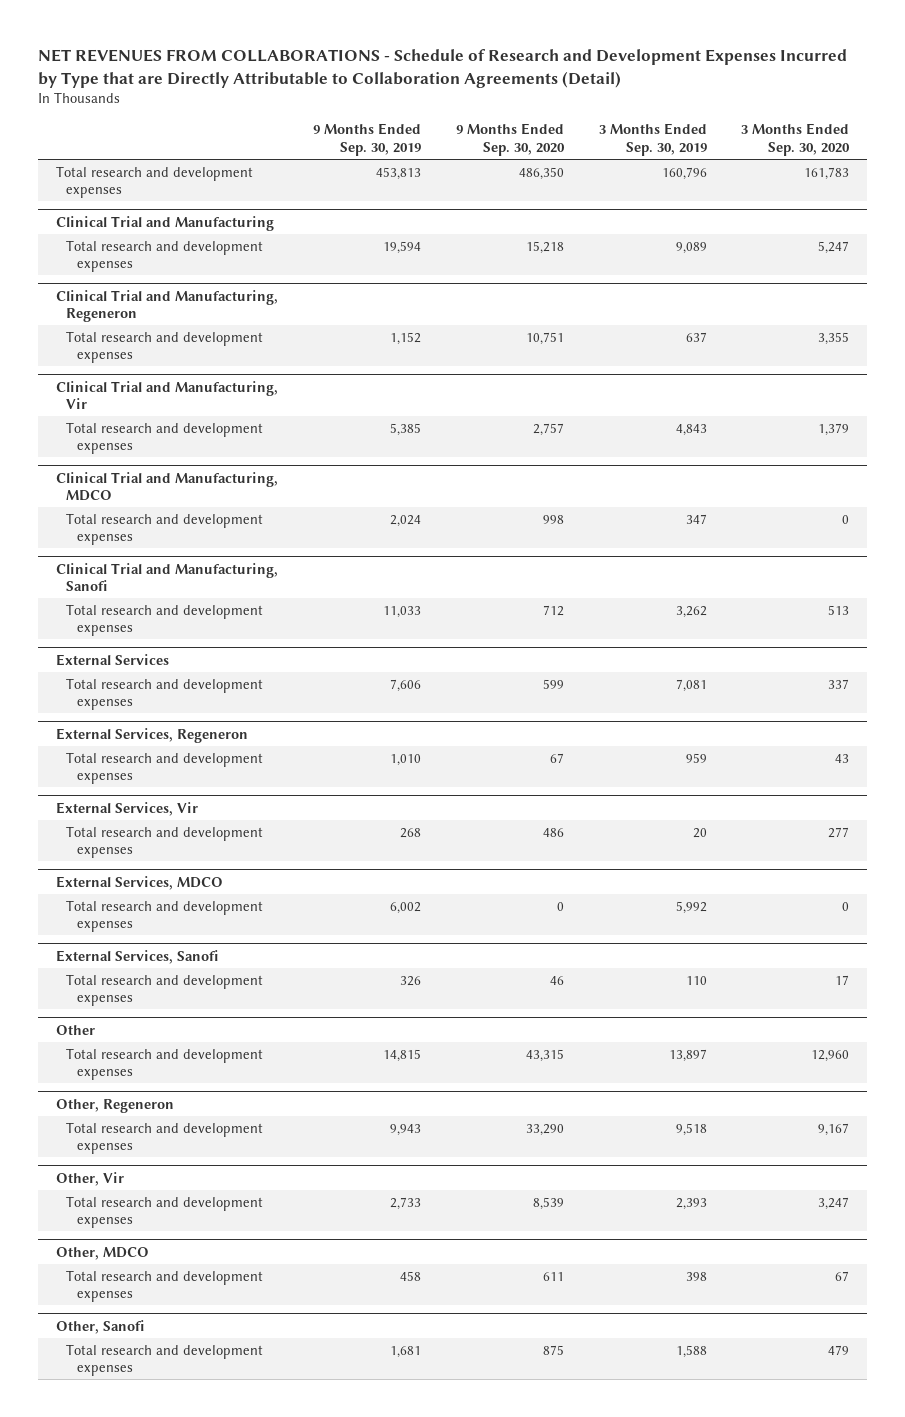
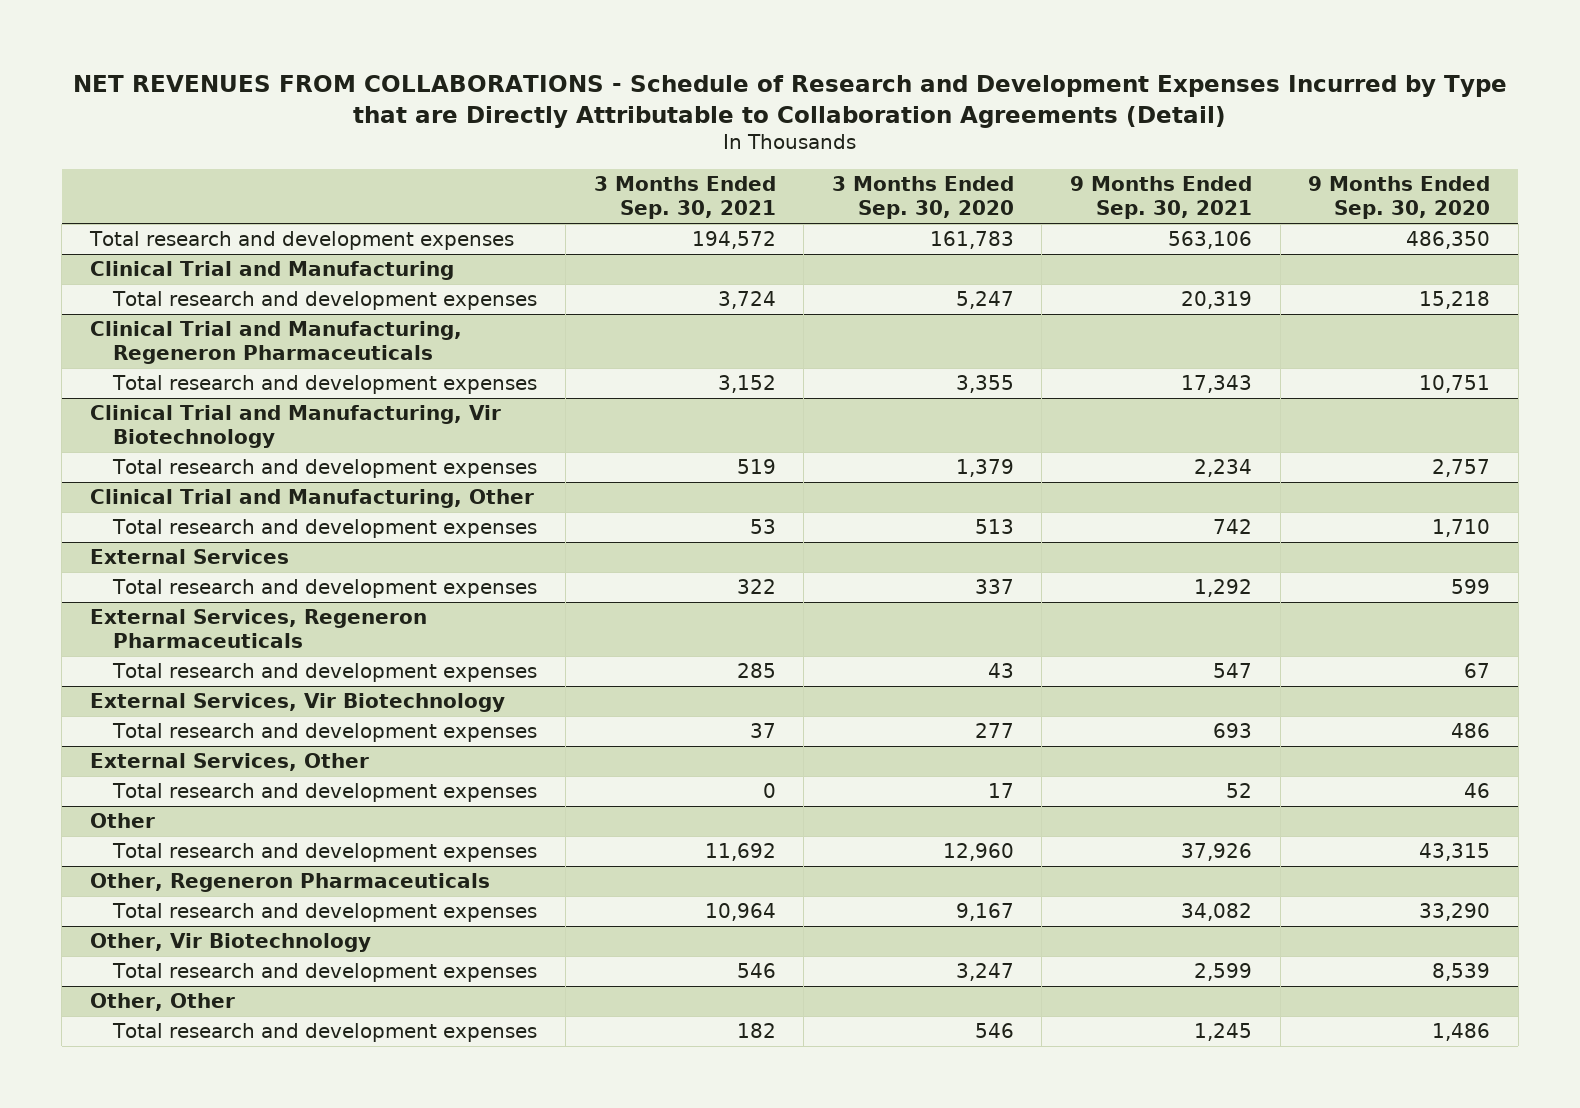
- | 9 Months Ended Sep. 30, 2019 | 9 Months Ended Sep. 30, 2020 | 3 Months Ended Sep. 30, 2019 | 3 Months Ended Sep. 30, 2020
+ | 3 Months Ended Sep. 30, 2021 | 3 Months Ended Sep. 30, 2020 | 9 Months Ended Sep. 30, 2021 | 9 Months Ended Sep. 30, 2020
- Clinical Trial and Manufacturing, Regeneron
+ Clinical Trial and Manufacturing, Regeneron Pharmaceuticals
- Clinical Trial and Manufacturing, Vir
+ Clinical Trial and Manufacturing, Vir Biotechnology
- Clinical Trial and Manufacturing, MDCO
- Total research and development expenses | 2,024 | 998 | 347 | 0
- Clinical Trial and Manufacturing, Sanofi
- Total research and development expenses | 11,033 | 712 | 3,262 | 513
+ Clinical Trial and Manufacturing, Other
+ Total research and development expenses | 53 | 513 | 742 | 1,710
- External Services, Regeneron
+ External Services, Regeneron Pharmaceuticals
- External Services, Vir
+ External Services, Vir Biotechnology
- External Services, MDCO
- Total research and development expenses | 6,002 | 0 | 5,992 | 0
- External Services, Sanofi
+ External Services, Other
- Other, Regeneron
+ Other, Regeneron Pharmaceuticals
- Other, Vir
+ Other, Vir Biotechnology
- Other, MDCO
- Total research and development expenses | 458 | 611 | 398 | 67
- Other, Sanofi
- Total research and development expenses | 1,681 | 875 | 1,588 | 479
+ Other, Other
+ Total research and development expenses | 182 | 546 | 1,245 | 1,486

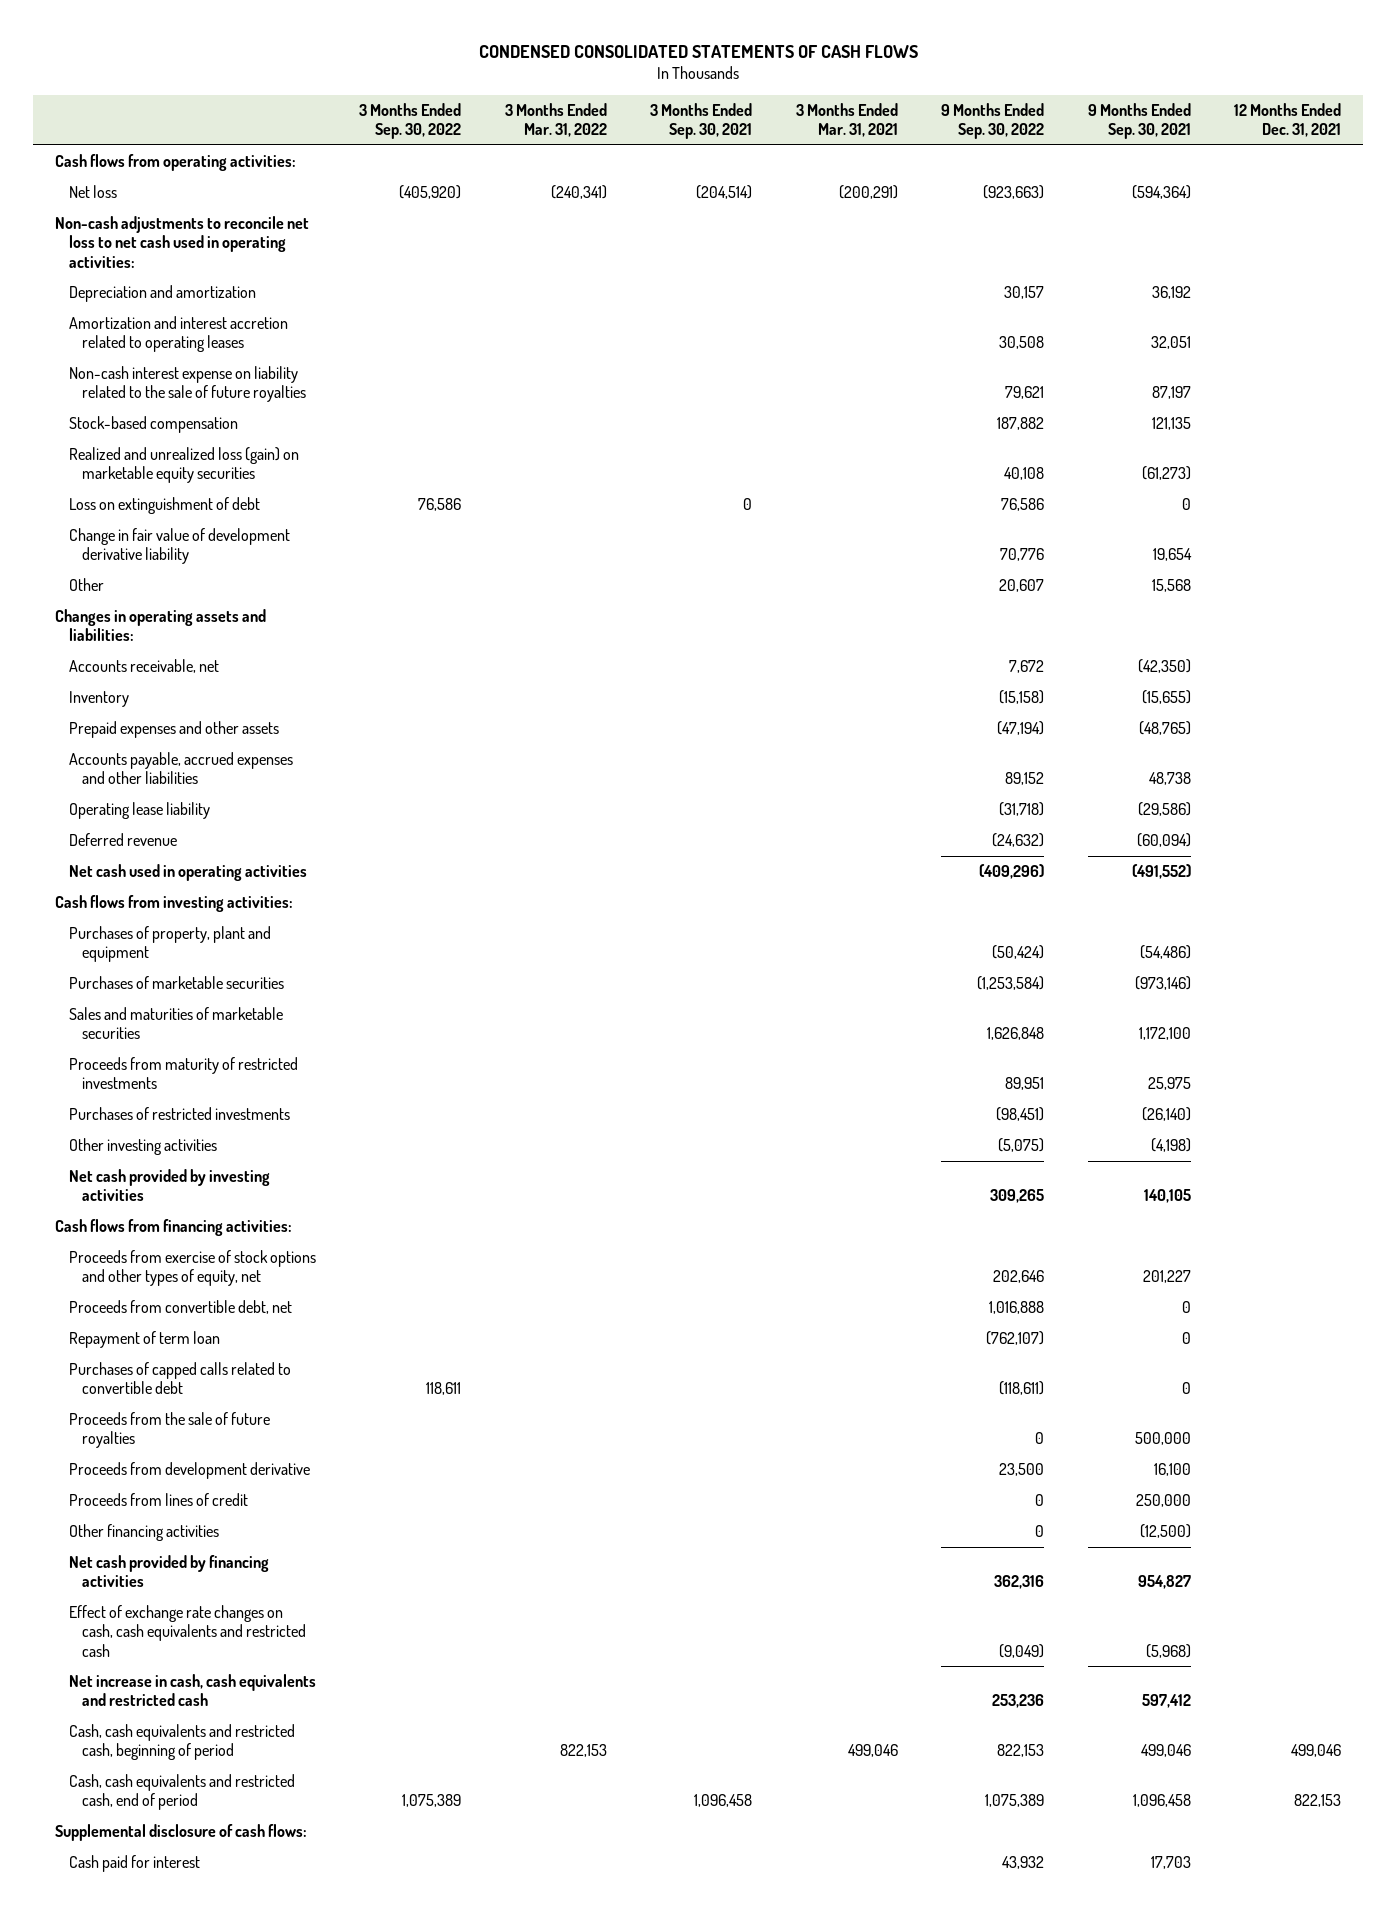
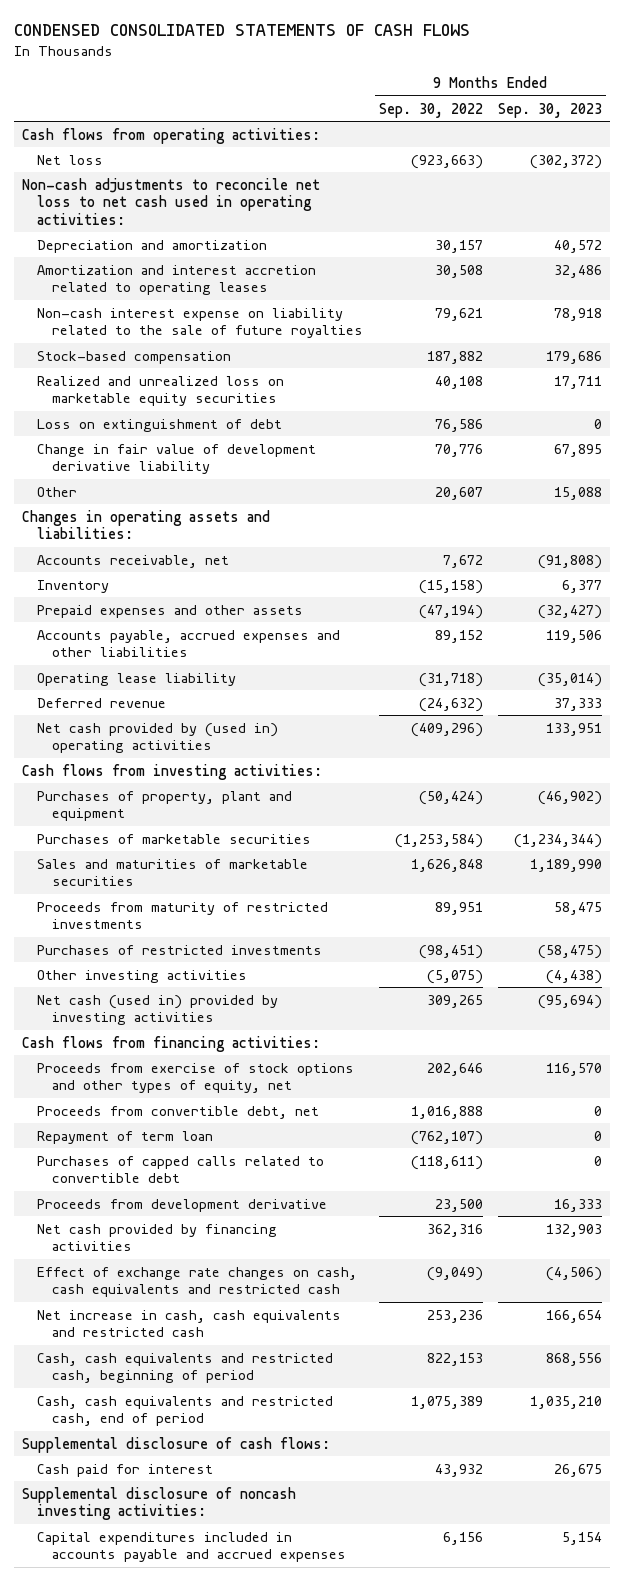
- | 3 Months Ended Sep. 30, 2022 | 3 Months Ended Mar. 31, 2022 | 3 Months Ended Sep. 30, 2021 | 3 Months Ended Mar. 31, 2021 | 9 Months Ended Sep. 30, 2022 | 9 Months Ended Sep. 30, 2021 | 12 Months Ended Dec. 31, 2021
+ | 9 Months Ended Sep. 30, 2022 | 9 Months Ended Sep. 30, 2023
- Realized and unrealized loss (gain) on marketable equity securities | | | | | 40,108 | (61,273) |
+ Realized and unrealized loss on marketable equity securities | 40,108 | 17,711
- Net cash used in operating activities | | | | | (409,296) | (491,552) |
+ Net cash provided by (used in) operating activities | (409,296) | 133,951
- Net cash provided by investing activities | | | | | 309,265 | 140,105 |
+ Net cash (used in) provided by investing activities | 309,265 | (95,694)
- Proceeds from the sale of future royalties | | | | | 0 | 500,000 |
- Proceeds from lines of credit | | | | | 0 | 250,000 |
- Other financing activities | | | | | 0 | (12,500) |
+ Supplemental disclosure of noncash investing activities:
+ Capital expenditures included in accounts payable and accrued expenses | 6,156 | 5,154

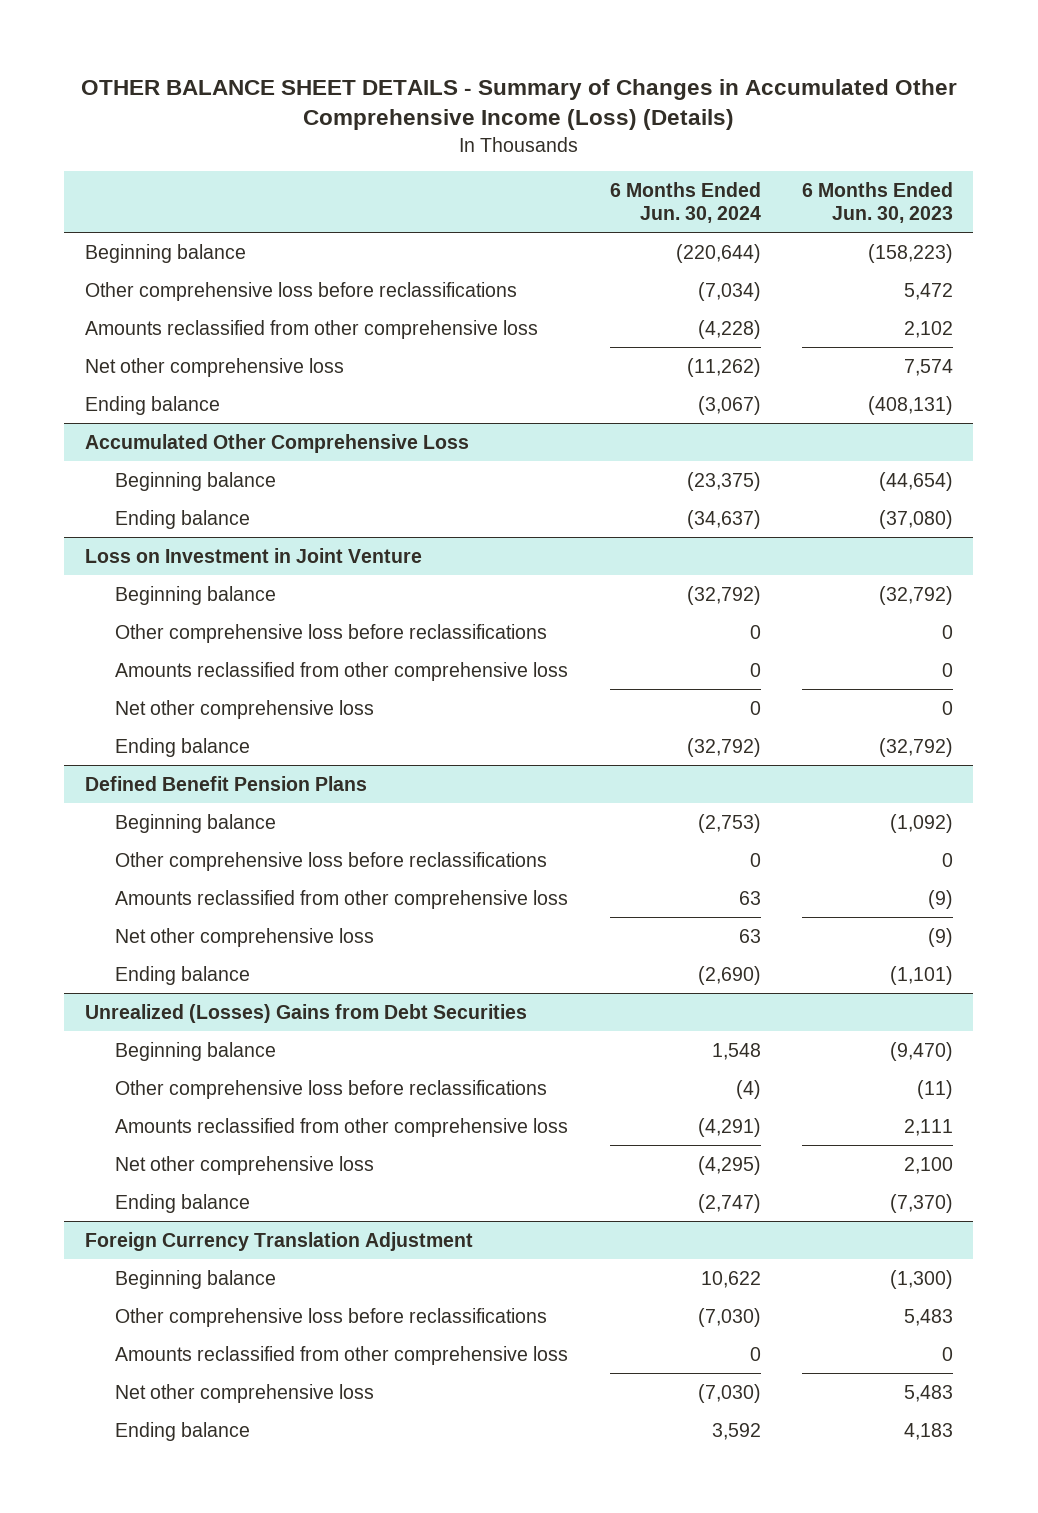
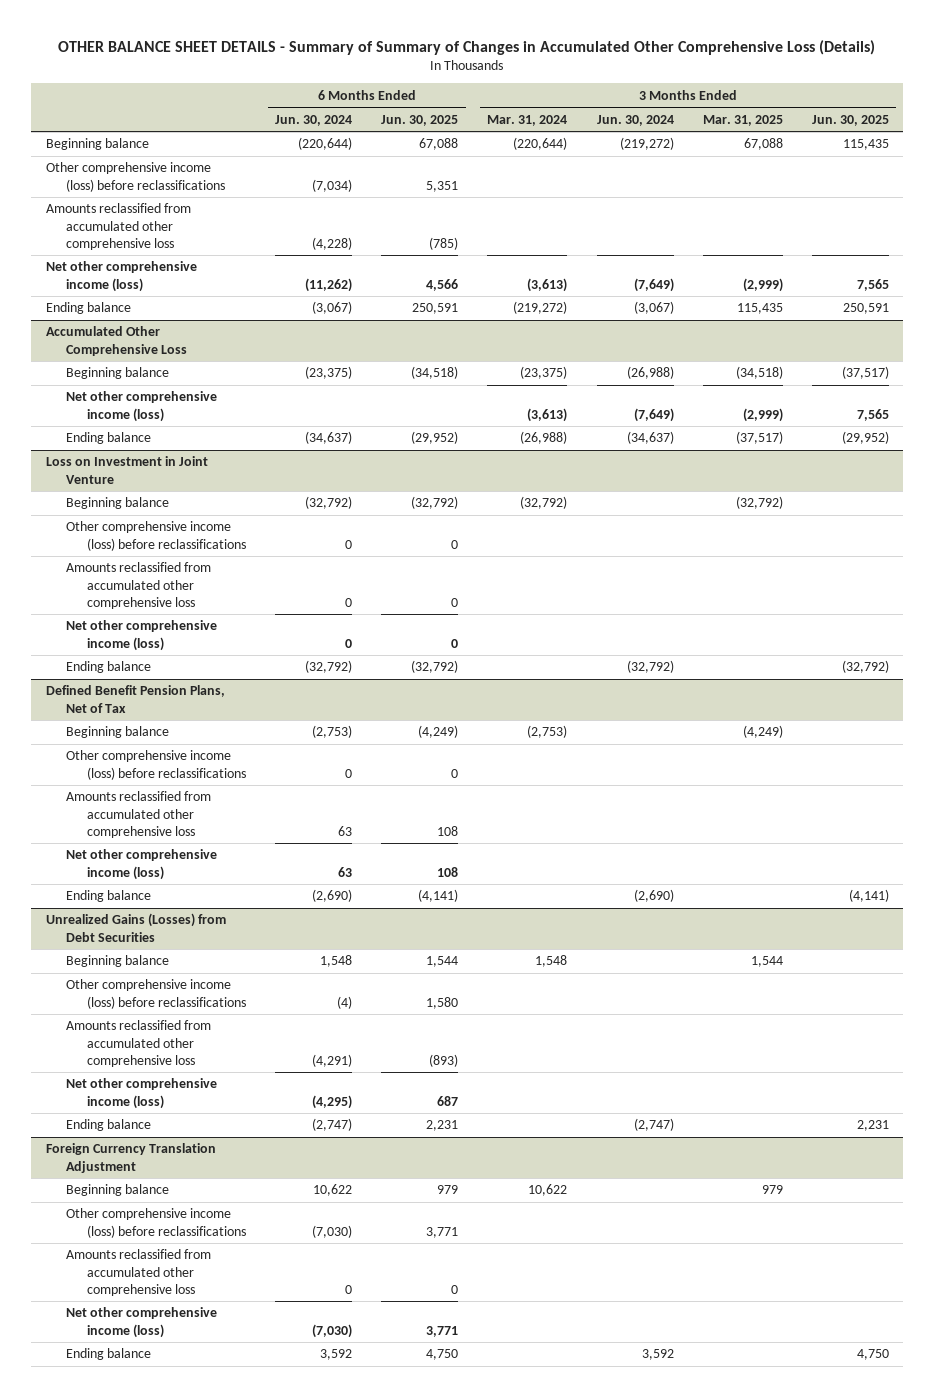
- OTHER BALANCE SHEET DETAILS - Summary of Changes in Accumulated Other Comprehensive Income (Loss) (Details)
+ OTHER BALANCE SHEET DETAILS - Summary of Summary of Changes in Accumulated Other Comprehensive Loss (Details)
- | 6 Months Ended Jun. 30, 2024 | 6 Months Ended Jun. 30, 2023
+ | 6 Months Ended Jun. 30, 2024 | 6 Months Ended Jun. 30, 2025 | 3 Months Ended Mar. 31, 2024 | 3 Months Ended Jun. 30, 2024 | 3 Months Ended Mar. 31, 2025 | 3 Months Ended Jun. 30, 2025
- Other comprehensive loss before reclassifications | (7,034) | 5,472
- Amounts reclassified from other comprehensive loss | (4,228) | 2,102
- Net other comprehensive loss | (11,262) | 7,574
+ Other comprehensive income (loss) before reclassifications | (7,034) | 5,351 | | | |
+ Amounts reclassified from accumulated other comprehensive loss | (4,228) | (785) | | | |
+ Net other comprehensive income (loss) | (11,262) | 4,566 | (3,613) | (7,649) | (2,999) | 7,565
@ Accumulated Other Comprehensive Loss
+ Net other comprehensive income (loss) | | | (3,613) | (7,649) | (2,999) | 7,565
@ Loss on Investment in Joint Venture
- Other comprehensive loss before reclassifications | 0 | 0
- Amounts reclassified from other comprehensive loss | 0 | 0
- Net other comprehensive loss | 0 | 0
+ Other comprehensive income (loss) before reclassifications | 0 | 0 | | | |
+ Amounts reclassified from accumulated other comprehensive loss | 0 | 0 | | | |
+ Net other comprehensive income (loss) | 0 | 0 | | | |
- Defined Benefit Pension Plans
+ Defined Benefit Pension Plans, Net of Tax
- Other comprehensive loss before reclassifications | 0 | 0
- Amounts reclassified from other comprehensive loss | 63 | (9)
- Net other comprehensive loss | 63 | (9)
+ Other comprehensive income (loss) before reclassifications | 0 | 0 | | | |
+ Amounts reclassified from accumulated other comprehensive loss | 63 | 108 | | | |
+ Net other comprehensive income (loss) | 63 | 108 | | | |
- Unrealized (Losses) Gains from Debt Securities
+ Unrealized Gains (Losses) from Debt Securities
- Other comprehensive loss before reclassifications | (4) | (11)
- Amounts reclassified from other comprehensive loss | (4,291) | 2,111
- Net other comprehensive loss | (4,295) | 2,100
+ Other comprehensive income (loss) before reclassifications | (4) | 1,580 | | | |
+ Amounts reclassified from accumulated other comprehensive loss | (4,291) | (893) | | | |
+ Net other comprehensive income (loss) | (4,295) | 687 | | | |
@ Foreign Currency Translation Adjustment
- Other comprehensive loss before reclassifications | (7,030) | 5,483
- Amounts reclassified from other comprehensive loss | 0 | 0
- Net other comprehensive loss | (7,030) | 5,483
+ Other comprehensive income (loss) before reclassifications | (7,030) | 3,771 | | | |
+ Amounts reclassified from accumulated other comprehensive loss | 0 | 0 | | | |
+ Net other comprehensive income (loss) | (7,030) | 3,771 | | | |

